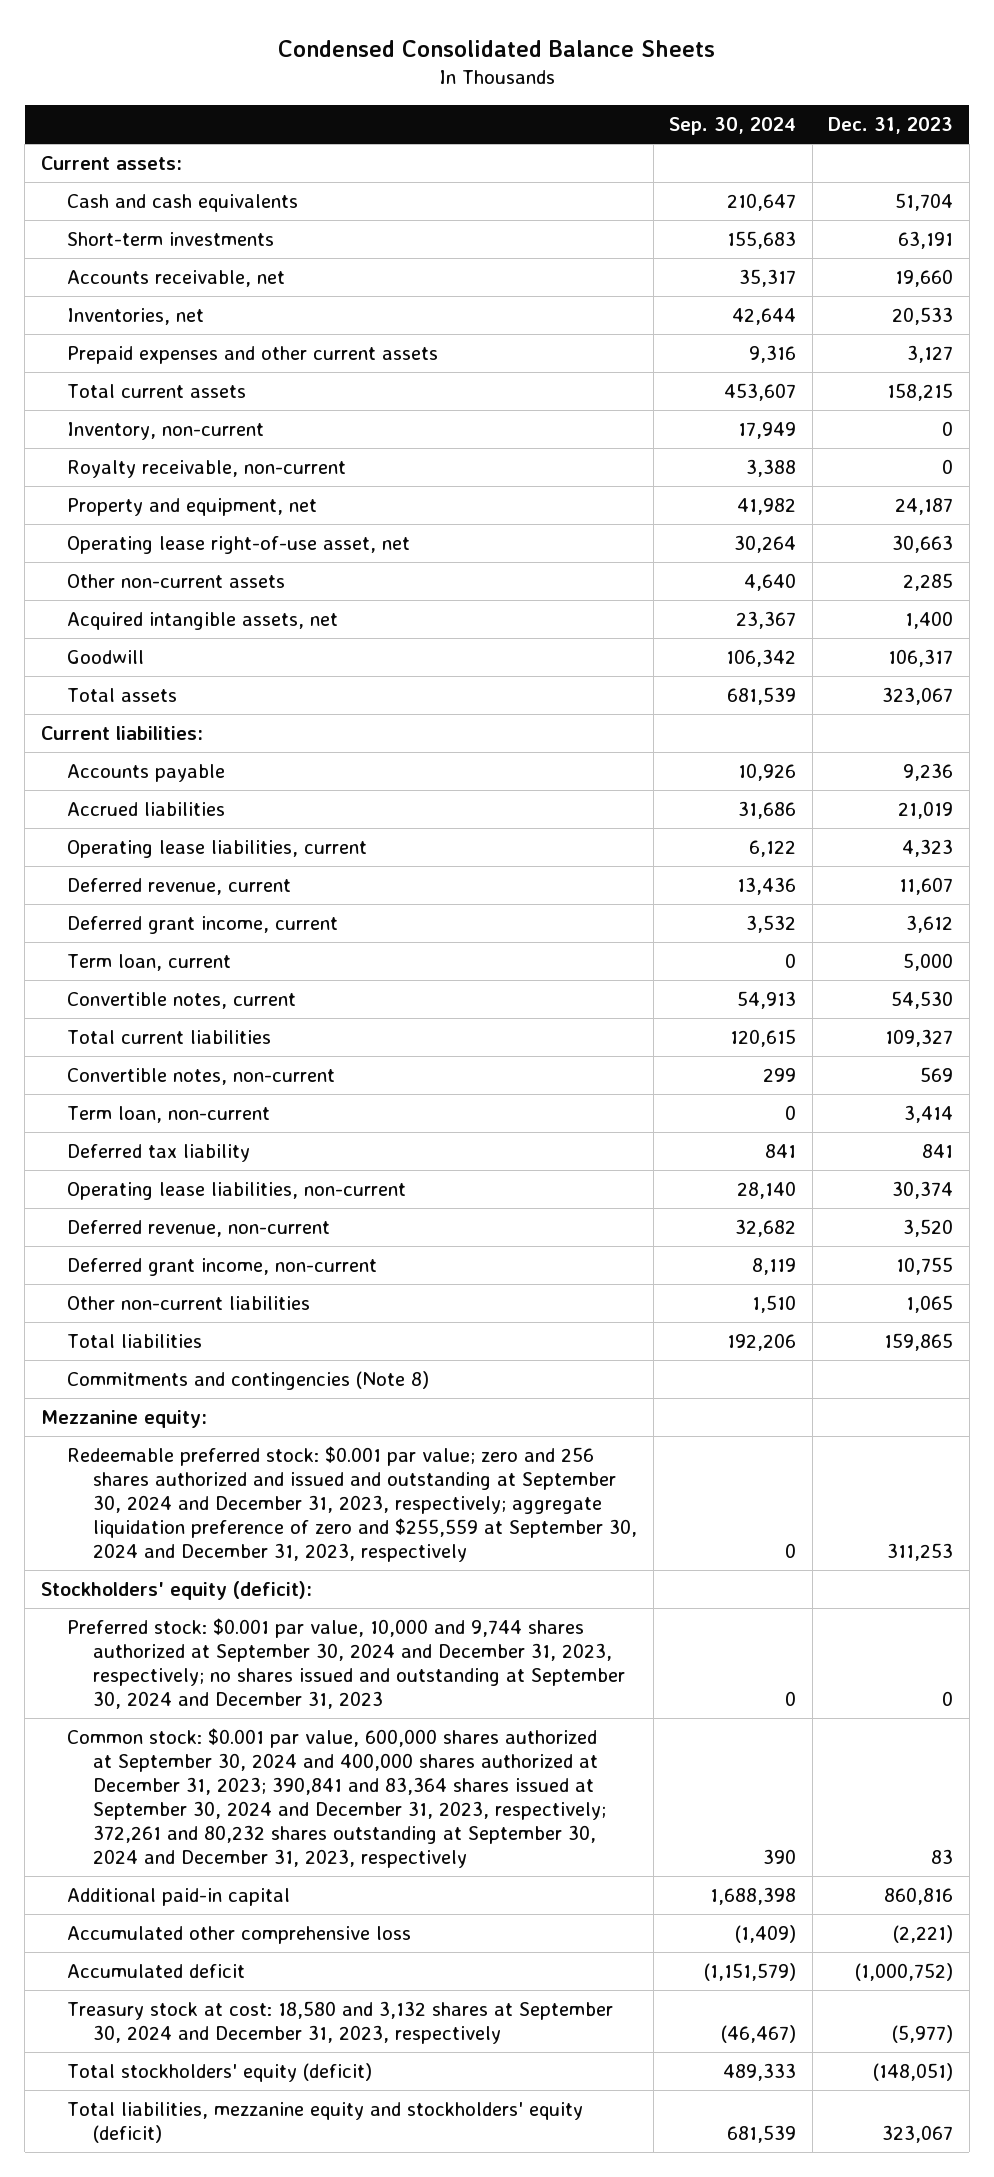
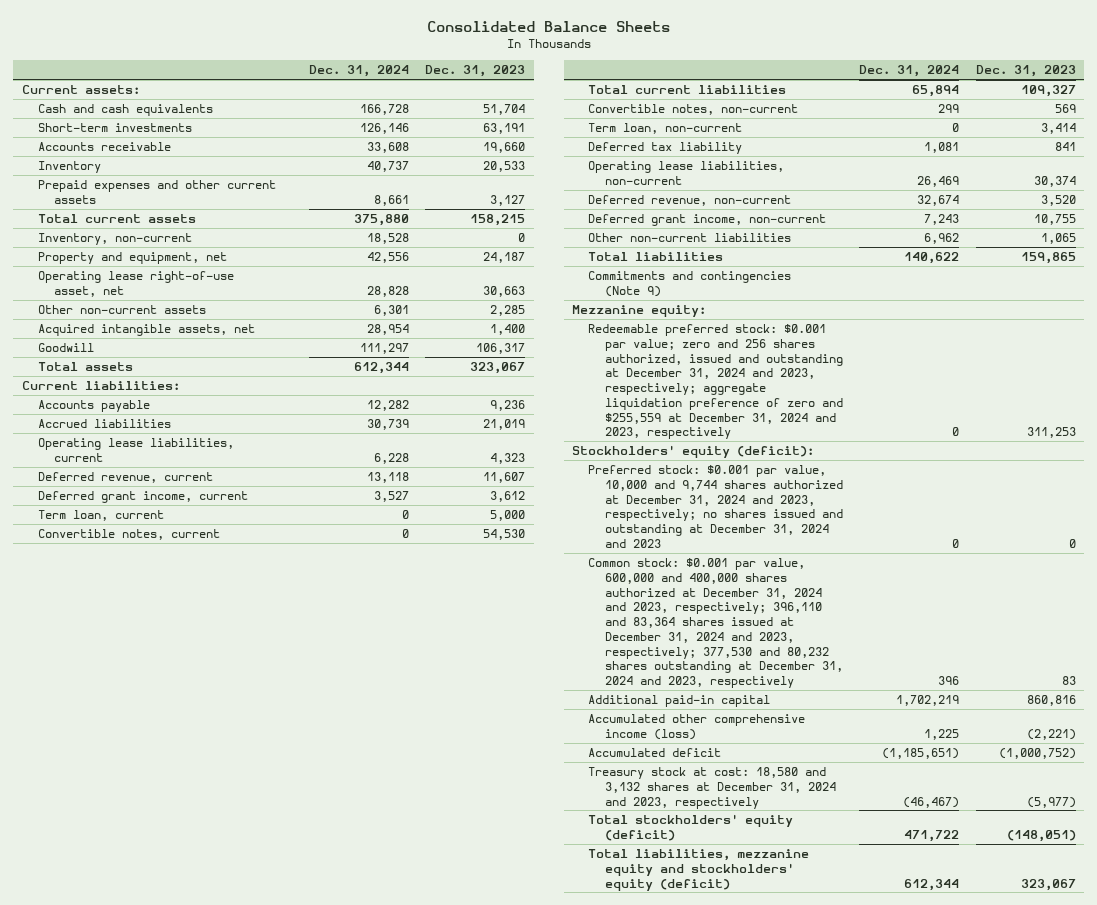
- Condensed Consolidated Balance Sheets
+ Consolidated Balance Sheets
- | Sep. 30, 2024 | Dec. 31, 2023
+ | Dec. 31, 2024 | Dec. 31, 2023
- Accounts receivable, net | 35,317 | 19,660
- Inventories, net | 42,644 | 20,533
+ Accounts receivable | 33,608 | 19,660
+ Inventory | 40,737 | 20,533
- Royalty receivable, non-current | 3,388 | 0
- Commitments and contingencies (Note 8)
+ Commitments and contingencies (Note 9)
- Redeemable preferred stock: $0.001 par value; zero and 256 shares authorized and issued and outstanding at September 30, 2024 and December 31, 2023, respectively; aggregate liquidation preference of zero and $255,559 at September 30, 2024 and December 31, 2023, respectively | 0 | 311,253
+ Redeemable preferred stock: $0.001 par value; zero and 256 shares authorized, issued and outstanding at December 31, 2024 and 2023, respectively; aggregate liquidation preference of zero and $255,559 at December 31, 2024 and 2023, respectively | 0 | 311,253
- Preferred stock: $0.001 par value, 10,000 and 9,744 shares authorized at September 30, 2024 and December 31, 2023, respectively; no shares issued and outstanding at September 30, 2024 and December 31, 2023 | 0 | 0
- Common stock: $0.001 par value, 600,000 shares authorized at September 30, 2024 and 400,000 shares authorized at December 31, 2023; 390,841 and 83,364 shares issued at September 30, 2024 and December 31, 2023, respectively; 372,261 and 80,232 shares outstanding at September 30, 2024 and December 31, 2023, respectively | 390 | 83
+ Preferred stock: $0.001 par value, 10,000 and 9,744 shares authorized at December 31, 2024 and 2023, respectively; no shares issued and outstanding at December 31, 2024 and 2023 | 0 | 0
+ Common stock: $0.001 par value, 600,000 and 400,000 shares authorized at December 31, 2024 and 2023, respectively; 396,110 and 83,364 shares issued at December 31, 2024 and 2023, respectively; 377,530 and 80,232 shares outstanding at December 31, 2024 and 2023, respectively | 396 | 83
- Accumulated other comprehensive loss | (1,409) | (2,221)
+ Accumulated other comprehensive income (loss) | 1,225 | (2,221)
- Treasury stock at cost: 18,580 and 3,132 shares at September 30, 2024 and December 31, 2023, respectively | (46,467) | (5,977)
+ Treasury stock at cost: 18,580 and 3,132 shares at December 31, 2024 and 2023, respectively | (46,467) | (5,977)

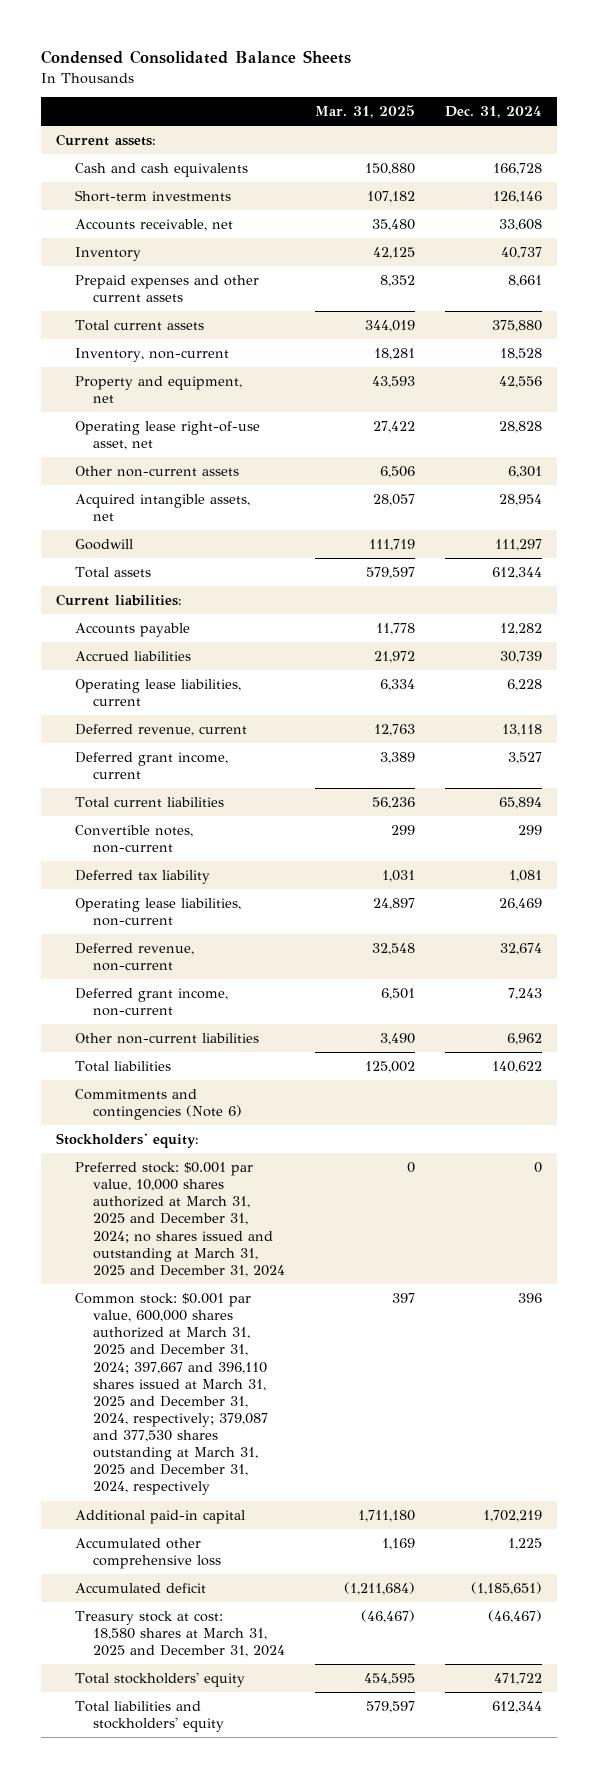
- Consolidated Balance Sheets
+ Condensed Consolidated Balance Sheets
- | Dec. 31, 2024 | Dec. 31, 2023
+ | Mar. 31, 2025 | Dec. 31, 2024
- Accounts receivable | 33,608 | 19,660
+ Accounts receivable, net | 35,480 | 33,608
- Term loan, current | 0 | 5,000
- Convertible notes, current | 0 | 54,530
- Term loan, non-current | 0 | 3,414
- Commitments and contingencies (Note 9)
- Mezzanine equity:
- Redeemable preferred stock: $0.001 par value; zero and 256 shares authorized, issued and outstanding at December 31, 2024 and 2023, respectively; aggregate liquidation preference of zero and $255,559 at December 31, 2024 and 2023, respectively | 0 | 311,253
- Stockholders' equity (deficit):
- Preferred stock: $0.001 par value, 10,000 and 9,744 shares authorized at December 31, 2024 and 2023, respectively; no shares issued and outstanding at December 31, 2024 and 2023 | 0 | 0
- Common stock: $0.001 par value, 600,000 and 400,000 shares authorized at December 31, 2024 and 2023, respectively; 396,110 and 83,364 shares issued at December 31, 2024 and 2023, respectively; 377,530 and 80,232 shares outstanding at December 31, 2024 and 2023, respectively | 396 | 83
+ Commitments and contingencies (Note 6)
+ Stockholders' equity:
+ Preferred stock: $0.001 par value, 10,000 shares authorized at March 31, 2025 and December 31, 2024; no shares issued and outstanding at March 31, 2025 and December 31, 2024 | 0 | 0
+ Common stock: $0.001 par value, 600,000 shares authorized at March 31, 2025 and December 31, 2024; 397,667 and 396,110 shares issued at March 31, 2025 and December 31, 2024, respectively; 379,087 and 377,530 shares outstanding at March 31, 2025 and December 31, 2024, respectively | 397 | 396
- Accumulated other comprehensive income (loss) | 1,225 | (2,221)
+ Accumulated other comprehensive loss | 1,169 | 1,225
- Treasury stock at cost: 18,580 and 3,132 shares at December 31, 2024 and 2023, respectively | (46,467) | (5,977)
- Total stockholders' equity (deficit) | 471,722 | (148,051)
- Total liabilities, mezzanine equity and stockholders' equity (deficit) | 612,344 | 323,067
+ Treasury stock at cost: 18,580 shares at March 31, 2025 and December 31, 2024 | (46,467) | (46,467)
+ Total stockholders' equity | 454,595 | 471,722
+ Total liabilities and stockholders' equity | 579,597 | 612,344

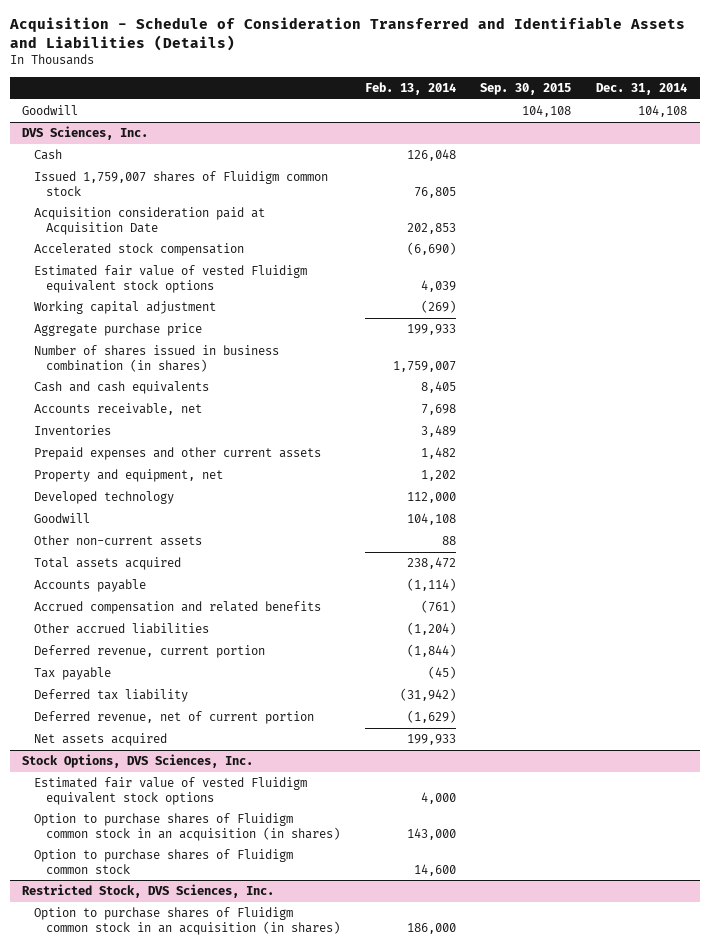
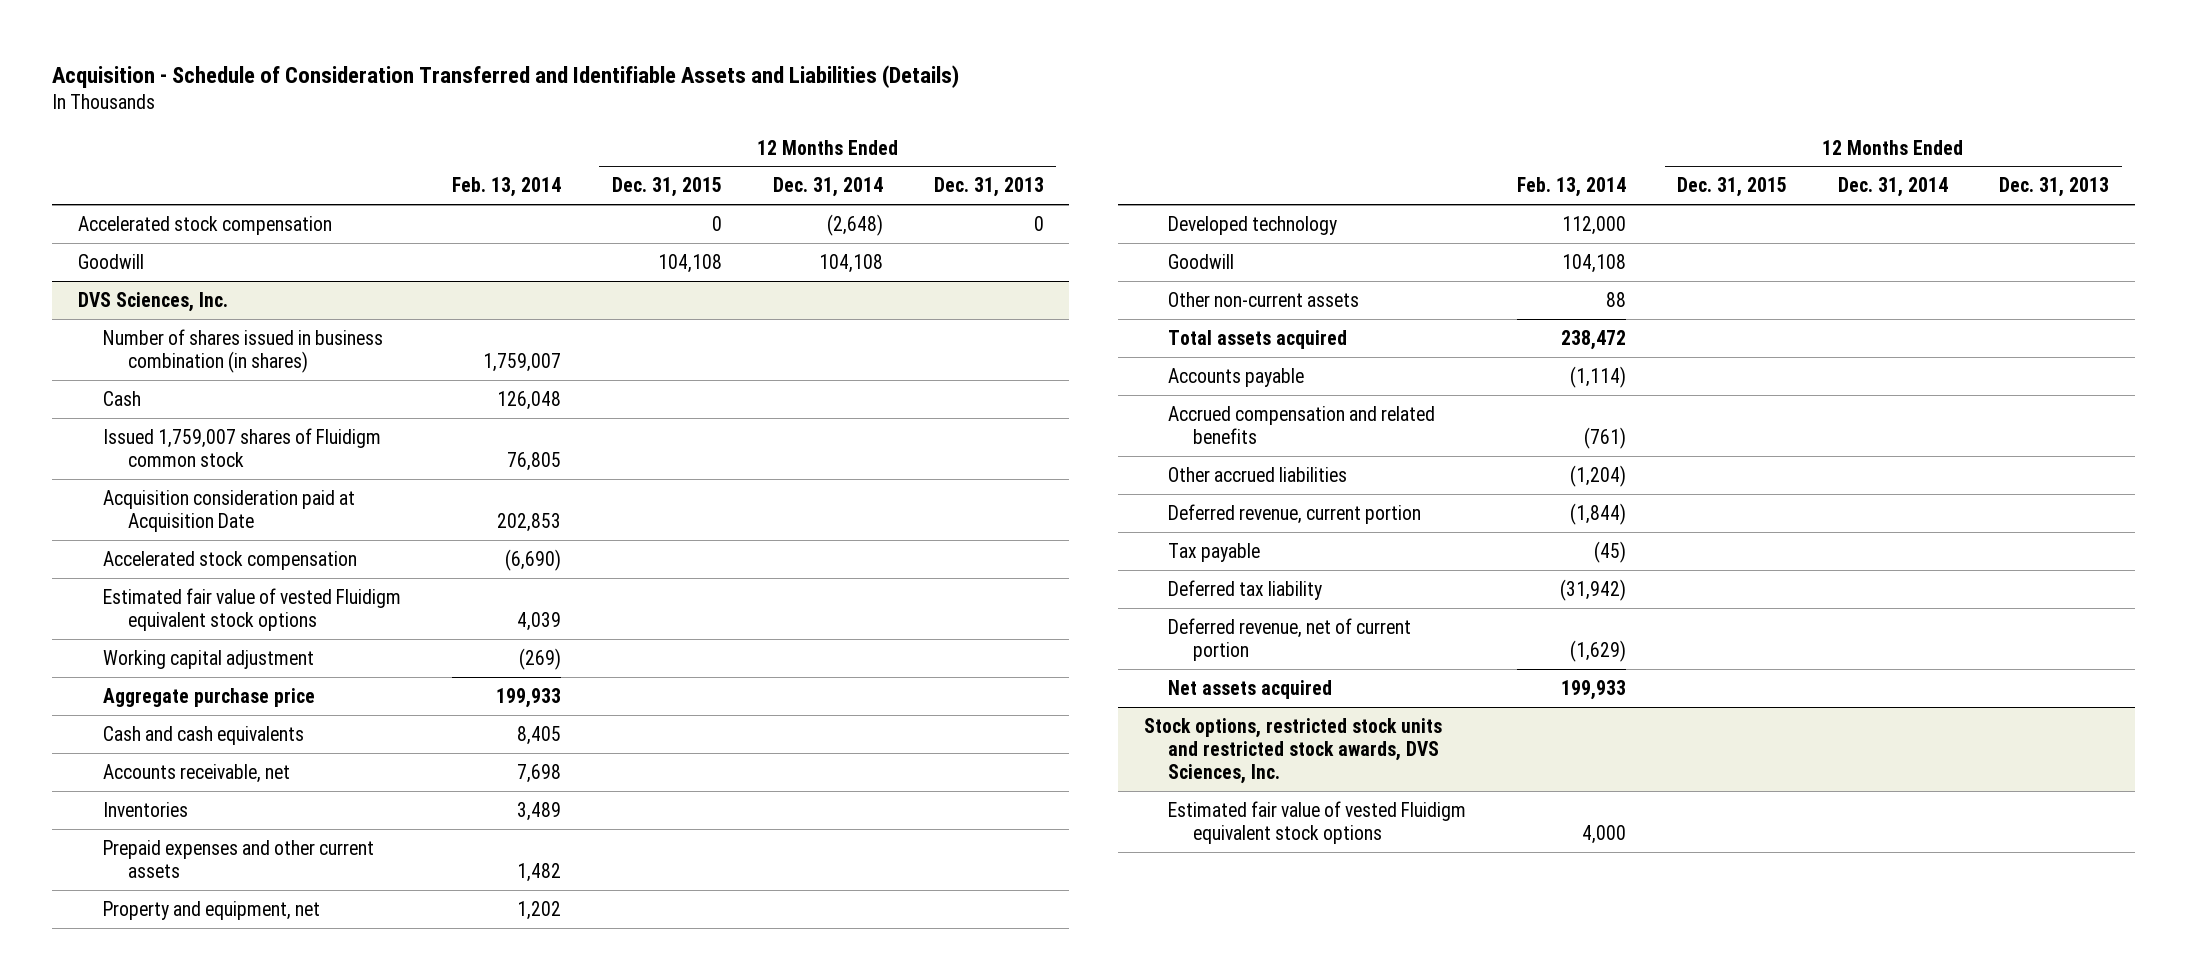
- | Feb. 13, 2014 | Sep. 30, 2015 | Dec. 31, 2014
+ | Feb. 13, 2014 | 12 Months Ended Dec. 31, 2015 | 12 Months Ended Dec. 31, 2014 | 12 Months Ended Dec. 31, 2013
+ Accelerated stock compensation | | 0 | (2,648) | 0
@ DVS Sciences, Inc.
moved up: Number of shares issued in business combination (in shares) | 1,759,007 | | |
- Stock Options, DVS Sciences, Inc.
+ Stock options, restricted stock units and restricted stock awards, DVS Sciences, Inc.
- Option to purchase shares of Fluidigm common stock in an acquisition (in shares) | 143,000 | |
- Option to purchase shares of Fluidigm common stock | 14,600 | |
- Restricted Stock, DVS Sciences, Inc.
- Option to purchase shares of Fluidigm common stock in an acquisition (in shares) | 186,000 | |

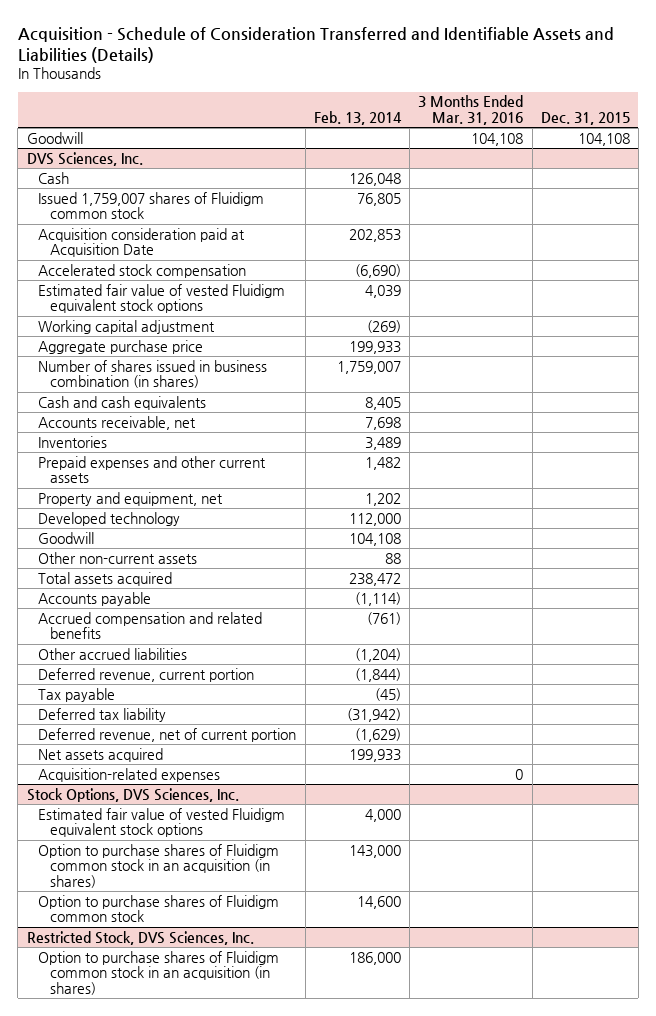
- | Feb. 13, 2014 | 12 Months Ended Dec. 31, 2015 | 12 Months Ended Dec. 31, 2014 | 12 Months Ended Dec. 31, 2013
+ | Feb. 13, 2014 | 3 Months Ended Mar. 31, 2016 | Dec. 31, 2015
- Accelerated stock compensation | | 0 | (2,648) | 0
@ DVS Sciences, Inc.
moved down: Number of shares issued in business combination (in shares) | 1,759,007 | |
- Stock options, restricted stock units and restricted stock awards, DVS Sciences, Inc.
@ DVS Sciences, Inc.
+ Acquisition-related expenses | | 0 |
+ Stock Options, DVS Sciences, Inc.
+ Option to purchase shares of Fluidigm common stock in an acquisition (in shares) | 143,000 | |
+ Option to purchase shares of Fluidigm common stock | 14,600 | |
+ Restricted Stock, DVS Sciences, Inc.
+ Option to purchase shares of Fluidigm common stock in an acquisition (in shares) | 186,000 | |

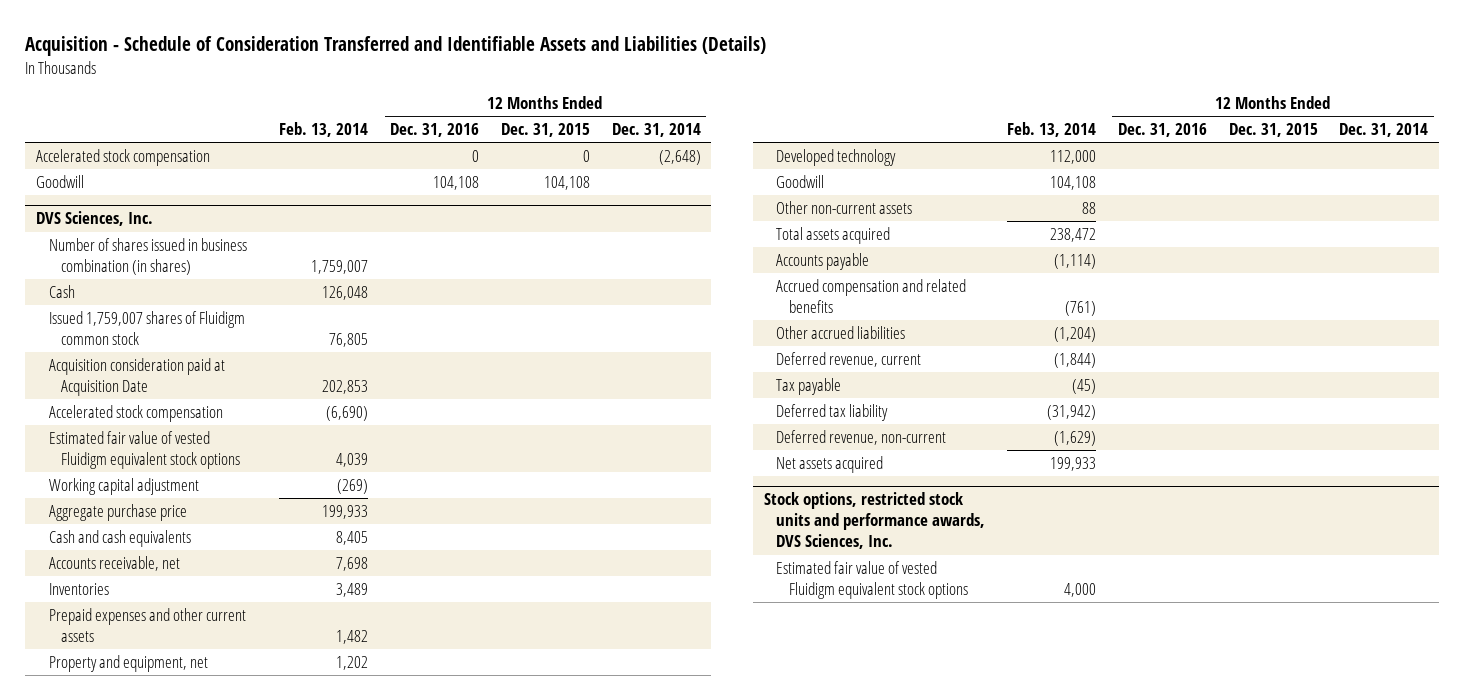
- | Feb. 13, 2014 | 3 Months Ended Mar. 31, 2016 | Dec. 31, 2015
+ | Feb. 13, 2014 | 12 Months Ended Dec. 31, 2016 | 12 Months Ended Dec. 31, 2015 | 12 Months Ended Dec. 31, 2014
+ Accelerated stock compensation | | 0 | 0 | (2,648)
@ DVS Sciences, Inc.
moved up: Number of shares issued in business combination (in shares) | 1,759,007 | | |
- Deferred revenue, current portion | (1,844) | |
+ Deferred revenue, current | (1,844) | | |
- Deferred revenue, net of current portion | (1,629) | |
+ Deferred revenue, non-current | (1,629) | | |
- Acquisition-related expenses | | 0 |
- Stock Options, DVS Sciences, Inc.
+ Stock options, restricted stock units and performance awards, DVS Sciences, Inc.
- Option to purchase shares of Fluidigm common stock in an acquisition (in shares) | 143,000 | |
- Option to purchase shares of Fluidigm common stock | 14,600 | |
- Restricted Stock, DVS Sciences, Inc.
- Option to purchase shares of Fluidigm common stock in an acquisition (in shares) | 186,000 | |

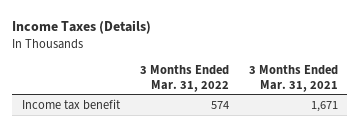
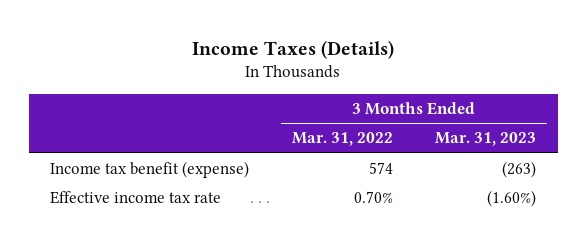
- | 3 Months Ended Mar. 31, 2022 | 3 Months Ended Mar. 31, 2021
+ | 3 Months Ended Mar. 31, 2022 | 3 Months Ended Mar. 31, 2023
- Income tax benefit | 574 | 1,671
+ Income tax benefit (expense) | 574 | (263)
+ Effective income tax rate | 0.70% | (1.60%)

